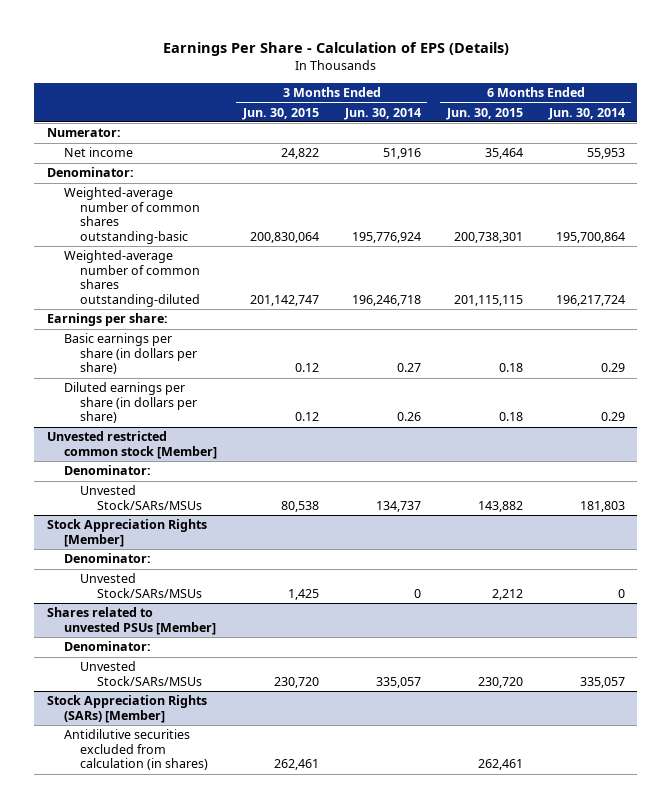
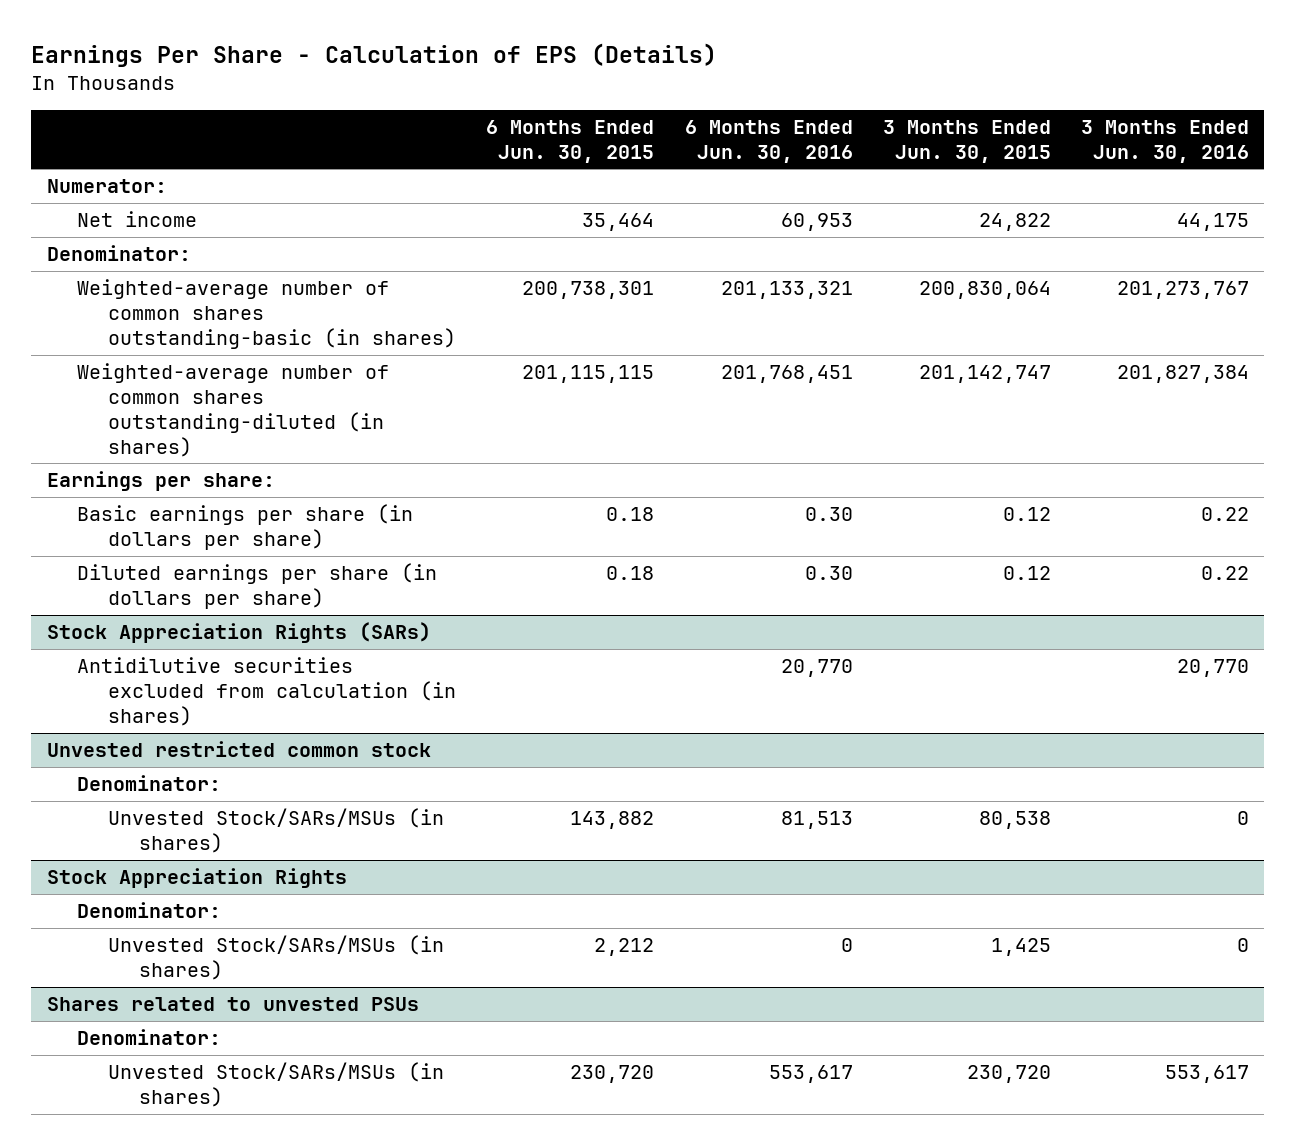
- | 3 Months Ended Jun. 30, 2015 | 3 Months Ended Jun. 30, 2014 | 6 Months Ended Jun. 30, 2015 | 6 Months Ended Jun. 30, 2014
+ | 6 Months Ended Jun. 30, 2015 | 6 Months Ended Jun. 30, 2016 | 3 Months Ended Jun. 30, 2015 | 3 Months Ended Jun. 30, 2016
- Weighted-average number of common shares outstanding-basic | 200,830,064 | 195,776,924 | 200,738,301 | 195,700,864
- Weighted-average number of common shares outstanding-diluted | 201,142,747 | 196,246,718 | 201,115,115 | 196,217,724
+ Weighted-average number of common shares outstanding-basic (in shares) | 200,738,301 | 201,133,321 | 200,830,064 | 201,273,767
+ Weighted-average number of common shares outstanding-diluted (in shares) | 201,115,115 | 201,768,451 | 201,142,747 | 201,827,384
- Unvested restricted common stock [Member]
+ Stock Appreciation Rights (SARs)
+ Antidilutive securities excluded from calculation (in shares) | | 20,770 | | 20,770
+ Unvested restricted common stock
- Unvested Stock/SARs/MSUs | 80,538 | 134,737 | 143,882 | 181,803
- Stock Appreciation Rights [Member]
+ Unvested Stock/SARs/MSUs (in shares) | 143,882 | 81,513 | 80,538 | 0
+ Stock Appreciation Rights
- Unvested Stock/SARs/MSUs | 1,425 | 0 | 2,212 | 0
- Shares related to unvested PSUs [Member]
+ Unvested Stock/SARs/MSUs (in shares) | 2,212 | 0 | 1,425 | 0
+ Shares related to unvested PSUs
- Unvested Stock/SARs/MSUs | 230,720 | 335,057 | 230,720 | 335,057
- Stock Appreciation Rights (SARs) [Member]
- Antidilutive securities excluded from calculation (in shares) | 262,461 | | 262,461 |
+ Unvested Stock/SARs/MSUs (in shares) | 230,720 | 553,617 | 230,720 | 553,617

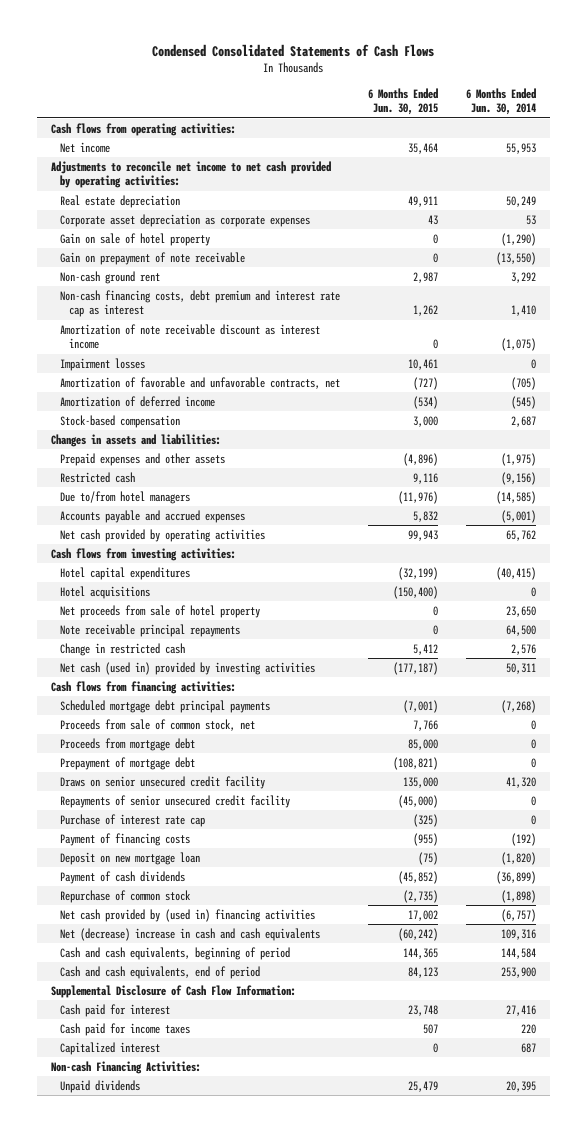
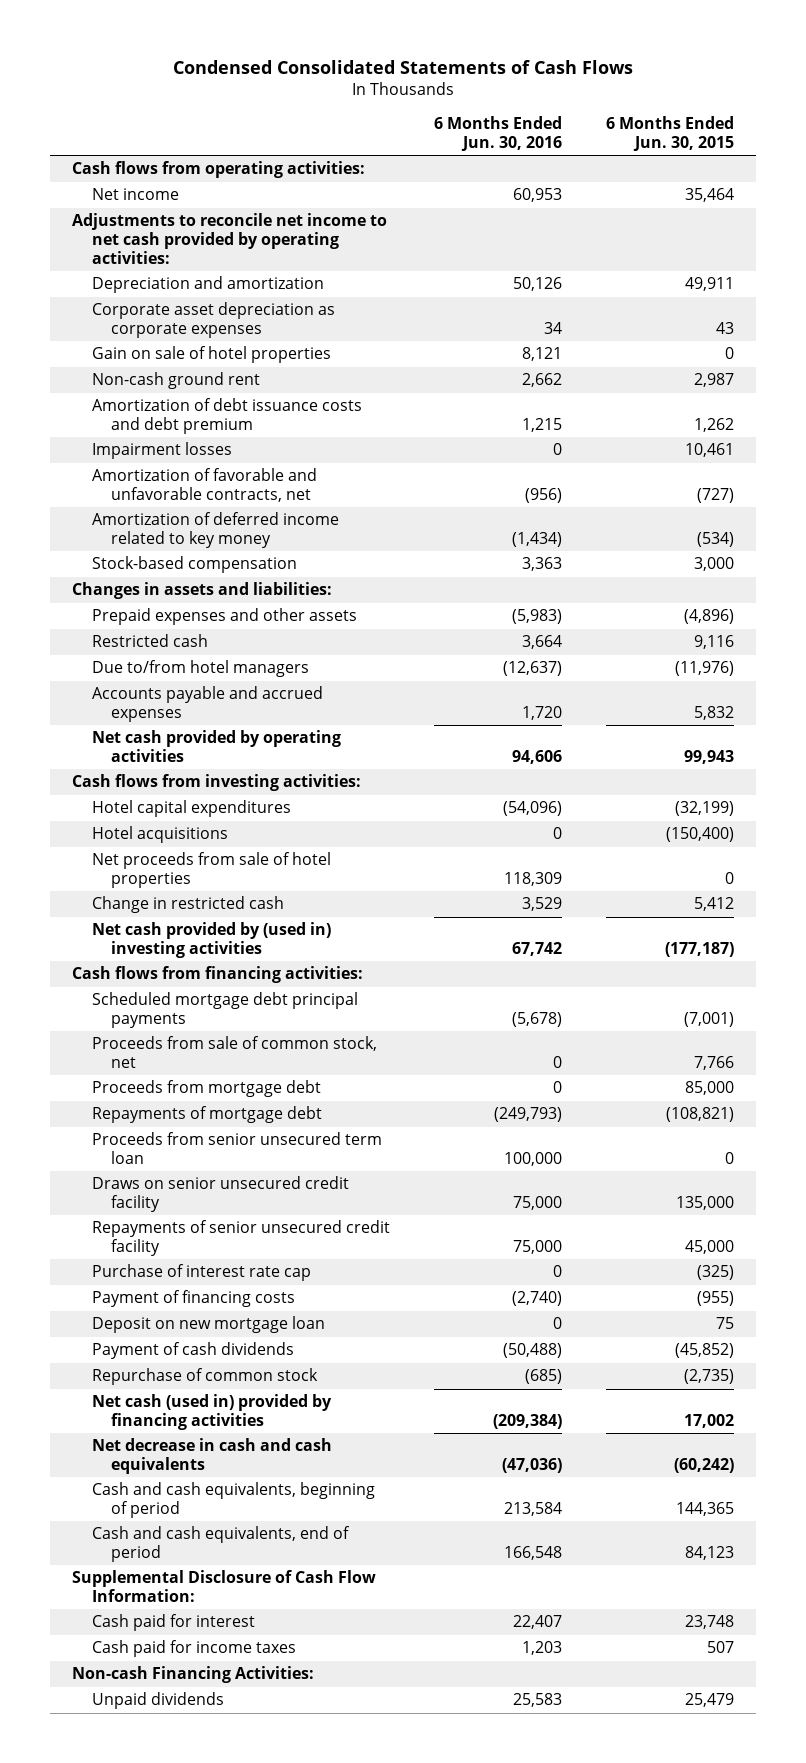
- | 6 Months Ended Jun. 30, 2015 | 6 Months Ended Jun. 30, 2014
+ | 6 Months Ended Jun. 30, 2016 | 6 Months Ended Jun. 30, 2015
- Real estate depreciation | 49,911 | 50,249
+ Depreciation and amortization | 50,126 | 49,911
- Gain on sale of hotel property | 0 | (1,290)
- Gain on prepayment of note receivable | 0 | (13,550)
+ Gain on sale of hotel properties | 8,121 | 0
- Non-cash financing costs, debt premium and interest rate cap as interest | 1,262 | 1,410
- Amortization of note receivable discount as interest income | 0 | (1,075)
+ Amortization of debt issuance costs and debt premium | 1,215 | 1,262
- Amortization of deferred income | (534) | (545)
+ Amortization of deferred income related to key money | (1,434) | (534)
- Net proceeds from sale of hotel property | 0 | 23,650
- Note receivable principal repayments | 0 | 64,500
+ Net proceeds from sale of hotel properties | 118,309 | 0
- Net cash (used in) provided by investing activities | (177,187) | 50,311
+ Net cash provided by (used in) investing activities | 67,742 | (177,187)
- Prepayment of mortgage debt | (108,821) | 0
+ Repayments of mortgage debt | (249,793) | (108,821)
+ Proceeds from senior unsecured term loan | 100,000 | 0
- Repayments of senior unsecured credit facility | (45,000) | 0
+ Repayments of senior unsecured credit facility | 75,000 | 45,000
- Deposit on new mortgage loan | (75) | (1,820)
+ Deposit on new mortgage loan | 0 | 75
- Net cash provided by (used in) financing activities | 17,002 | (6,757)
- Net (decrease) increase in cash and cash equivalents | (60,242) | 109,316
+ Net cash (used in) provided by financing activities | (209,384) | 17,002
+ Net decrease in cash and cash equivalents | (47,036) | (60,242)
- Capitalized interest | 0 | 687

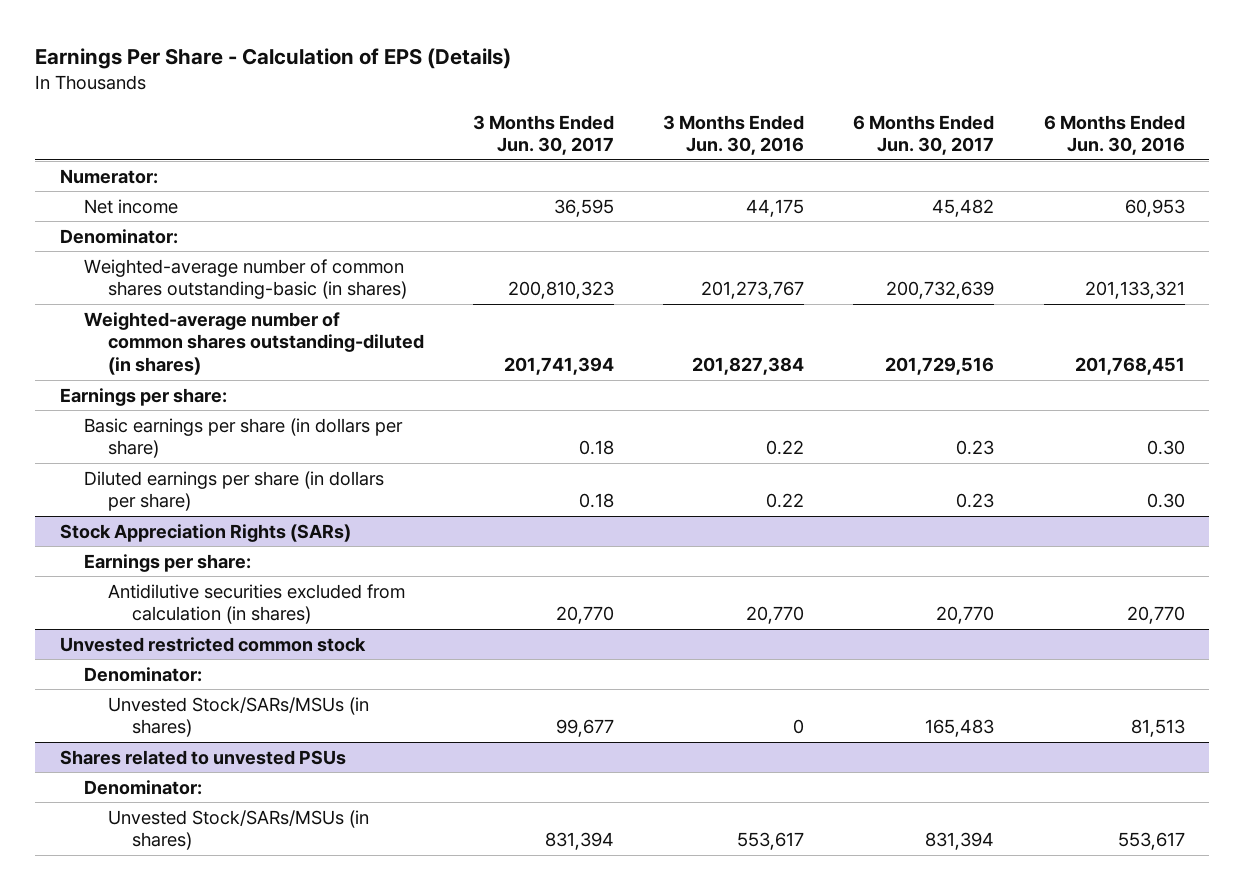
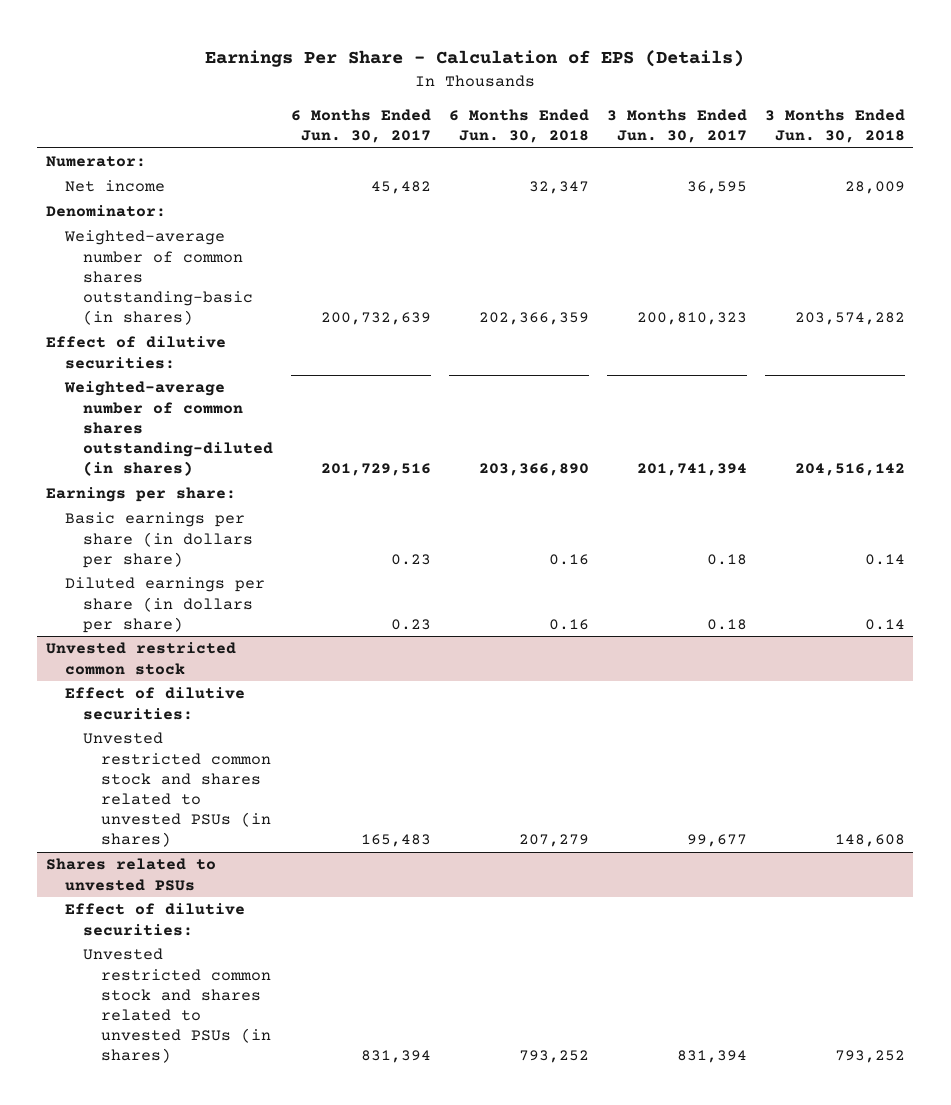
- | 3 Months Ended Jun. 30, 2017 | 3 Months Ended Jun. 30, 2016 | 6 Months Ended Jun. 30, 2017 | 6 Months Ended Jun. 30, 2016
+ | 6 Months Ended Jun. 30, 2017 | 6 Months Ended Jun. 30, 2018 | 3 Months Ended Jun. 30, 2017 | 3 Months Ended Jun. 30, 2018
+ Effect of dilutive securities:
- Stock Appreciation Rights (SARs)
- Earnings per share:
- Antidilutive securities excluded from calculation (in shares) | 20,770 | 20,770 | 20,770 | 20,770
@ Unvested restricted common stock
- Denominator:
- Unvested Stock/SARs/MSUs (in shares) | 99,677 | 0 | 165,483 | 81,513
+ Effect of dilutive securities:
+ Unvested restricted common stock and shares related to unvested PSUs (in shares) | 165,483 | 207,279 | 99,677 | 148,608
@ Shares related to unvested PSUs
- Denominator:
- Unvested Stock/SARs/MSUs (in shares) | 831,394 | 553,617 | 831,394 | 553,617
+ Effect of dilutive securities:
+ Unvested restricted common stock and shares related to unvested PSUs (in shares) | 831,394 | 793,252 | 831,394 | 793,252

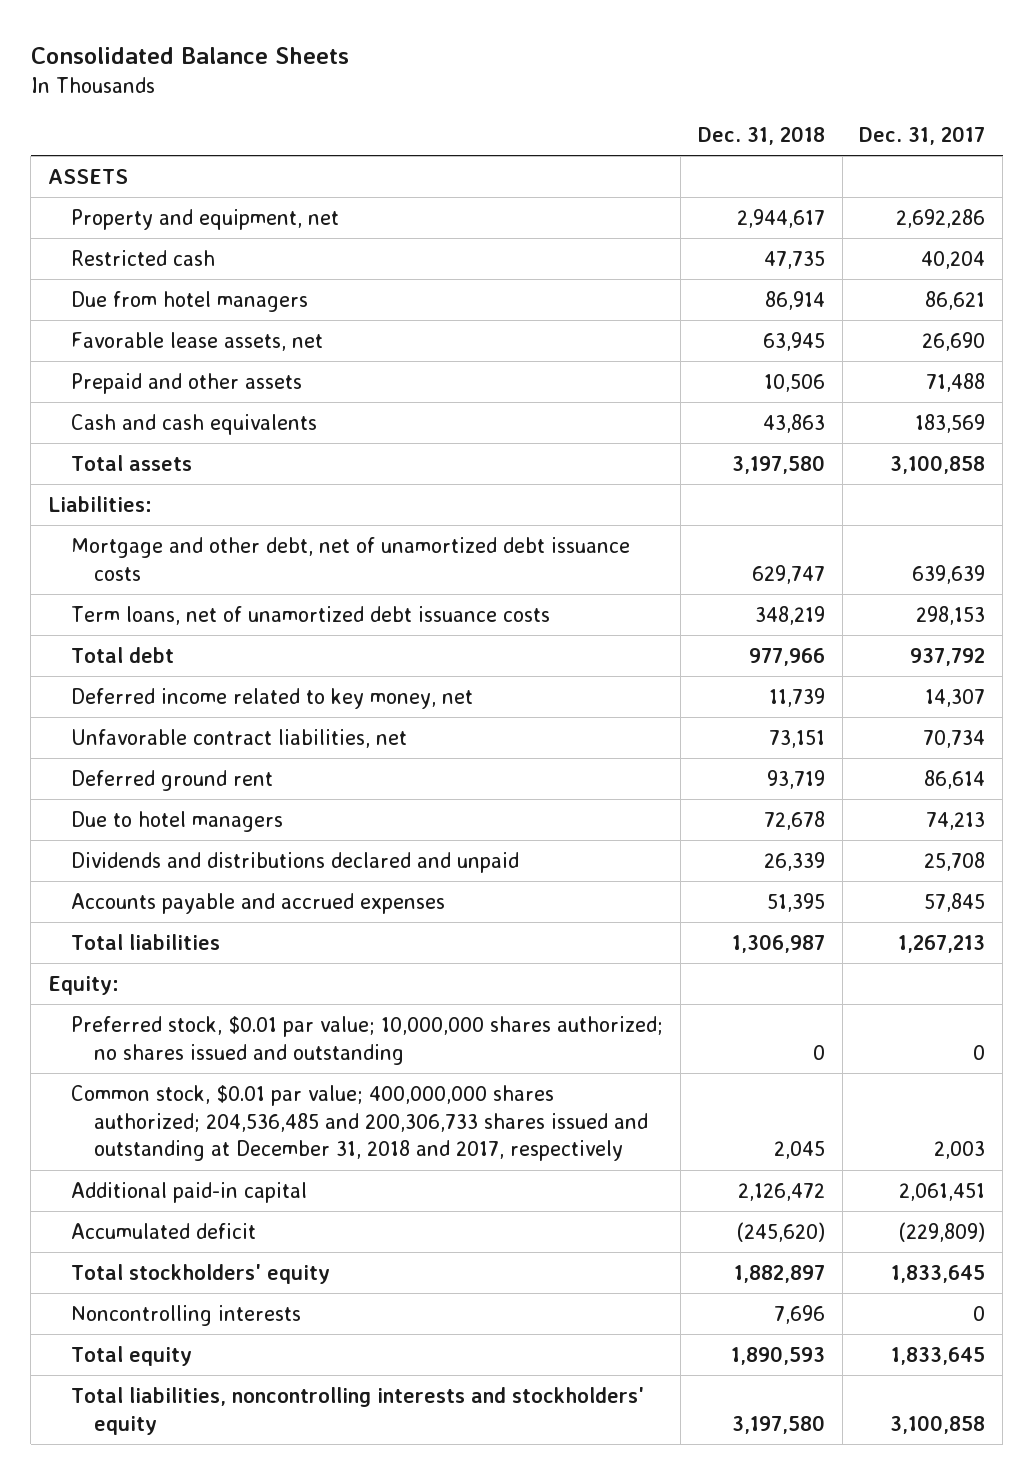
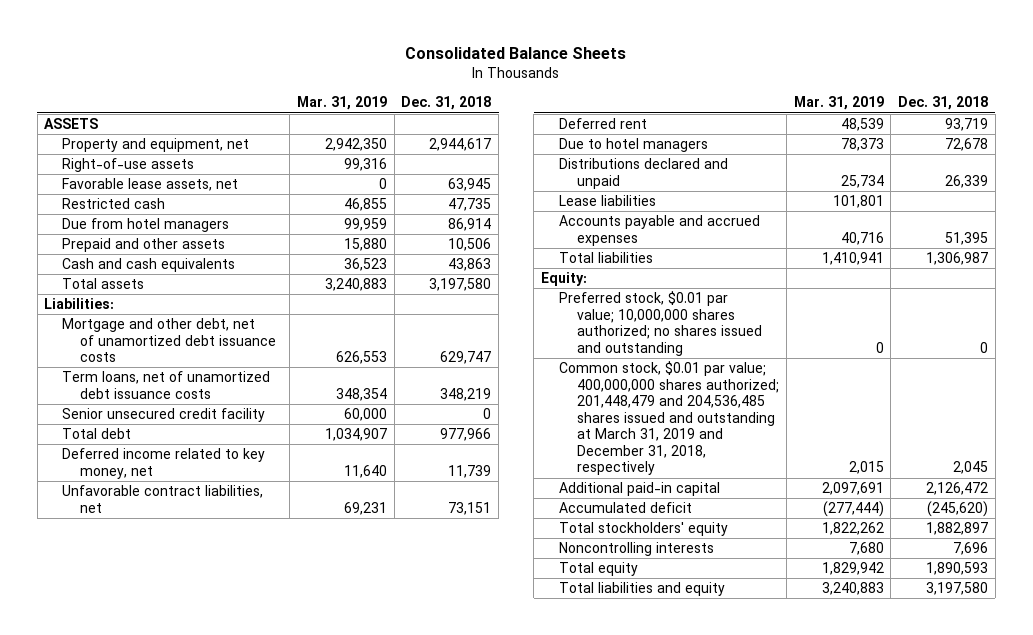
- | Dec. 31, 2018 | Dec. 31, 2017
+ | Mar. 31, 2019 | Dec. 31, 2018
+ Right-of-use assets | 99,316 |
moved up: Favorable lease assets, net | 0 | 63,945
+ Senior unsecured credit facility | 60,000 | 0
- Deferred ground rent | 93,719 | 86,614
+ Deferred rent | 48,539 | 93,719
- Dividends and distributions declared and unpaid | 26,339 | 25,708
+ Distributions declared and unpaid | 25,734 | 26,339
+ Lease liabilities | 101,801 |
- Common stock, $0.01 par value; 400,000,000 shares authorized; 204,536,485 and 200,306,733 shares issued and outstanding at December 31, 2018 and 2017, respectively | 2,045 | 2,003
+ Common stock, $0.01 par value; 400,000,000 shares authorized; 201,448,479 and 204,536,485 shares issued and outstanding at March 31, 2019 and December 31, 2018, respectively | 2,015 | 2,045
- Total liabilities, noncontrolling interests and stockholders' equity | 3,197,580 | 3,100,858
+ Total liabilities and equity | 3,240,883 | 3,197,580

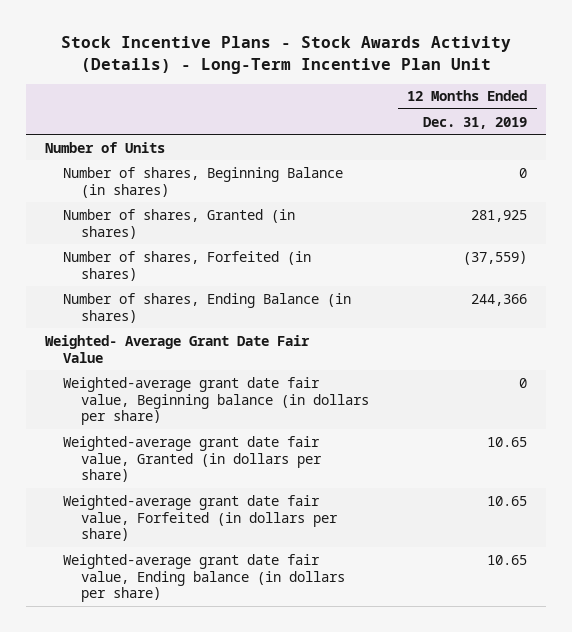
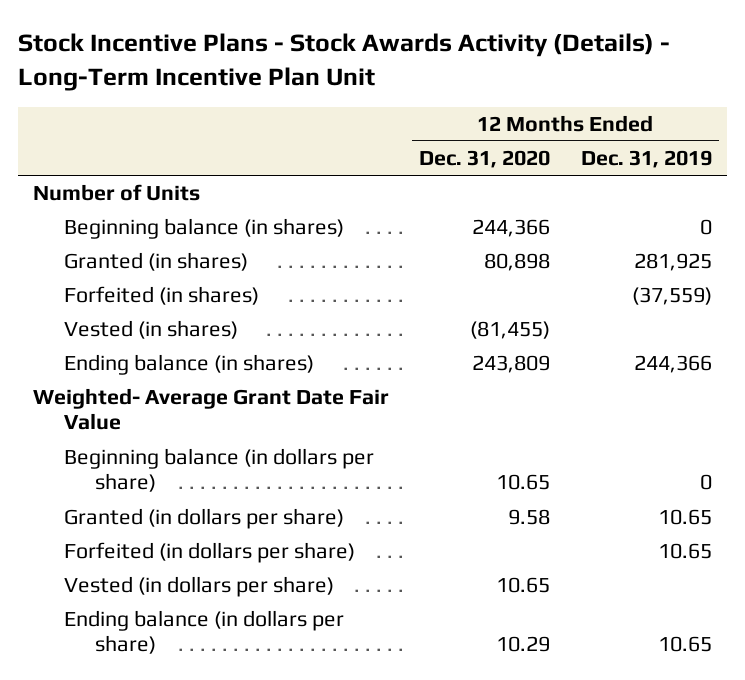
- | 12 Months Ended Dec. 31, 2019
+ | 12 Months Ended Dec. 31, 2020 | 12 Months Ended Dec. 31, 2019
- Number of shares, Beginning Balance (in shares) | 0
- Number of shares, Granted (in shares) | 281,925
- Number of shares, Forfeited (in shares) | (37,559)
- Number of shares, Ending Balance (in shares) | 244,366
+ Beginning balance (in shares) | 244,366 | 0
+ Granted (in shares) | 80,898 | 281,925
+ Forfeited (in shares) | | (37,559)
+ Vested (in shares) | (81,455) |
+ Ending balance (in shares) | 243,809 | 244,366
- Weighted-average grant date fair value, Beginning balance (in dollars per share) | 0
- Weighted-average grant date fair value, Granted (in dollars per share) | 10.65
- Weighted-average grant date fair value, Forfeited (in dollars per share) | 10.65
- Weighted-average grant date fair value, Ending balance (in dollars per share) | 10.65
+ Beginning balance (in dollars per share) | 10.65 | 0
+ Granted (in dollars per share) | 9.58 | 10.65
+ Forfeited (in dollars per share) | | 10.65
+ Vested (in dollars per share) | 10.65 |
+ Ending balance (in dollars per share) | 10.29 | 10.65

